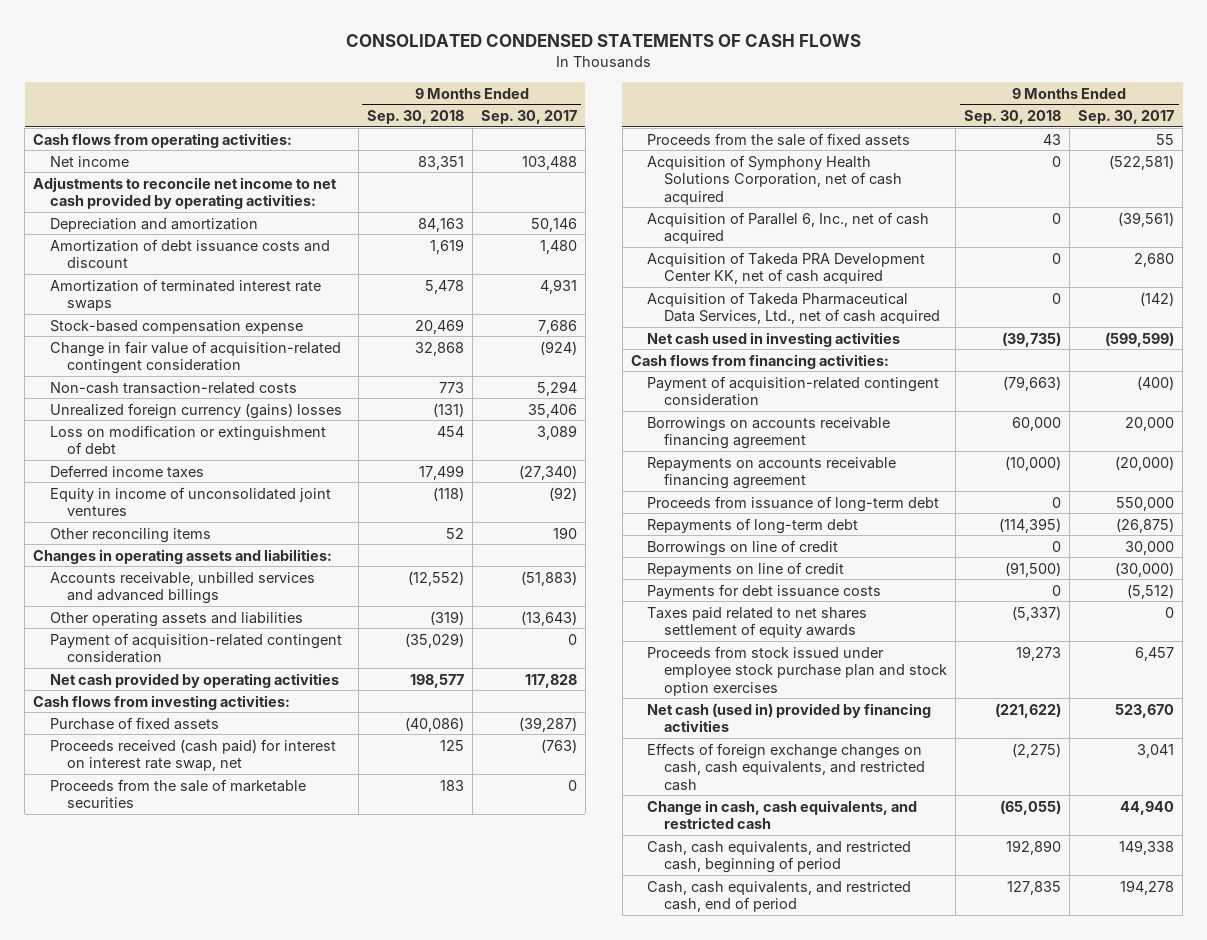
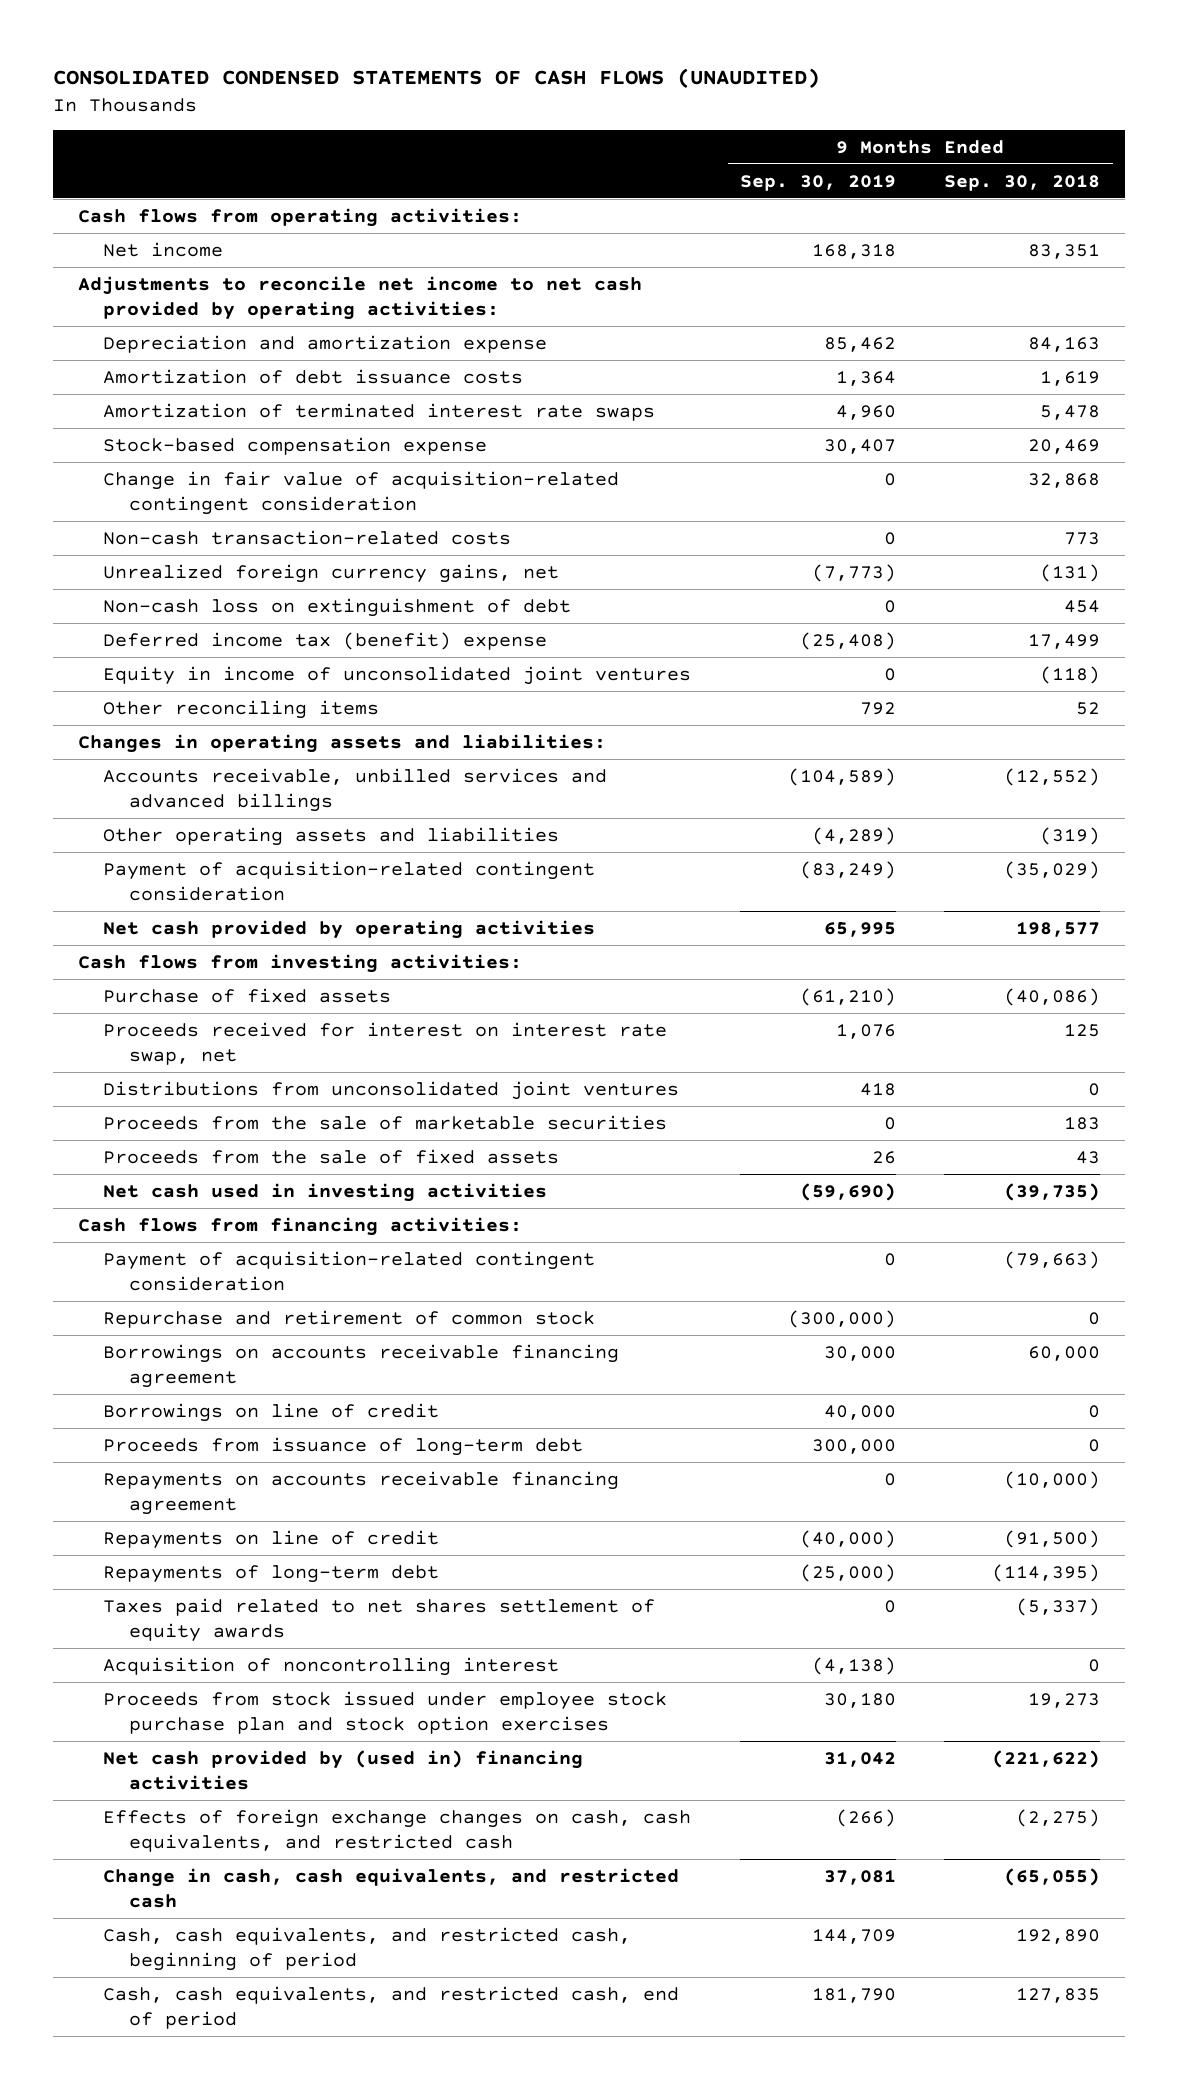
- CONSOLIDATED CONDENSED STATEMENTS OF CASH FLOWS
+ CONSOLIDATED CONDENSED STATEMENTS OF CASH FLOWS (UNAUDITED)
- | 9 Months Ended Sep. 30, 2018 | 9 Months Ended Sep. 30, 2017
+ | 9 Months Ended Sep. 30, 2019 | 9 Months Ended Sep. 30, 2018
- Depreciation and amortization | 84,163 | 50,146
- Amortization of debt issuance costs and discount | 1,619 | 1,480
+ Depreciation and amortization expense | 85,462 | 84,163
+ Amortization of debt issuance costs | 1,364 | 1,619
- Unrealized foreign currency (gains) losses | (131) | 35,406
- Loss on modification or extinguishment of debt | 454 | 3,089
- Deferred income taxes | 17,499 | (27,340)
+ Unrealized foreign currency gains, net | (7,773) | (131)
+ Non-cash loss on extinguishment of debt | 0 | 454
+ Deferred income tax (benefit) expense | (25,408) | 17,499
- Proceeds received (cash paid) for interest on interest rate swap, net | 125 | (763)
+ Proceeds received for interest on interest rate swap, net | 1,076 | 125
+ Distributions from unconsolidated joint ventures | 418 | 0
- Acquisition of Symphony Health Solutions Corporation, net of cash acquired | 0 | (522,581)
- Acquisition of Parallel 6, Inc., net of cash acquired | 0 | (39,561)
- Acquisition of Takeda PRA Development Center KK, net of cash acquired | 0 | 2,680
- Acquisition of Takeda Pharmaceutical Data Services, Ltd., net of cash acquired | 0 | (142)
+ Repurchase and retirement of common stock | (300,000) | 0
moved down: Proceeds from issuance of long-term debt | 300,000 | 0
moved down: Repayments on accounts receivable financing agreement | 0 | (10,000)
- Payments for debt issuance costs | 0 | (5,512)
moved down: Repayments of long-term debt | (25,000) | (114,395)
+ Acquisition of noncontrolling interest | (4,138) | 0
- Net cash (used in) provided by financing activities | (221,622) | 523,670
+ Net cash provided by (used in) financing activities | 31,042 | (221,622)

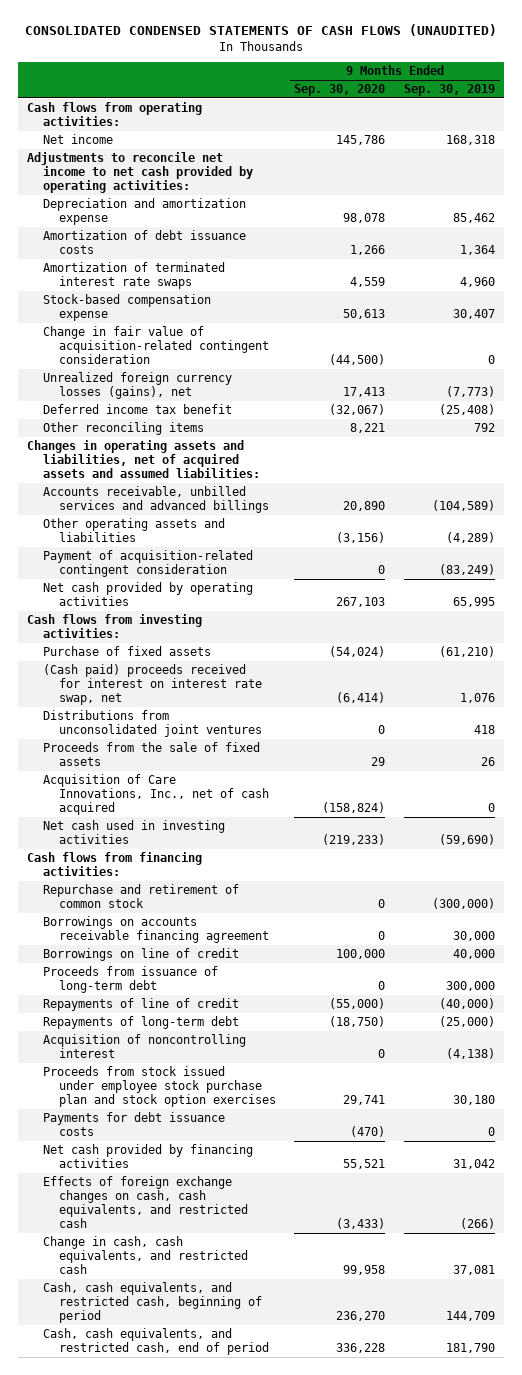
- | 9 Months Ended Sep. 30, 2019 | 9 Months Ended Sep. 30, 2018
+ | 9 Months Ended Sep. 30, 2020 | 9 Months Ended Sep. 30, 2019
- Non-cash transaction-related costs | 0 | 773
- Unrealized foreign currency gains, net | (7,773) | (131)
- Non-cash loss on extinguishment of debt | 0 | 454
- Deferred income tax (benefit) expense | (25,408) | 17,499
- Equity in income of unconsolidated joint ventures | 0 | (118)
+ Unrealized foreign currency losses (gains), net | 17,413 | (7,773)
+ Deferred income tax benefit | (32,067) | (25,408)
- Changes in operating assets and liabilities:
+ Changes in operating assets and liabilities, net of acquired assets and assumed liabilities:
- Proceeds received for interest on interest rate swap, net | 1,076 | 125
+ (Cash paid) proceeds received for interest on interest rate swap, net | (6,414) | 1,076
- Proceeds from the sale of marketable securities | 0 | 183
+ Acquisition of Care Innovations, Inc., net of cash acquired | (158,824) | 0
- Payment of acquisition-related contingent consideration | 0 | (79,663)
- Repayments on accounts receivable financing agreement | 0 | (10,000)
- Repayments on line of credit | (40,000) | (91,500)
+ Repayments of line of credit | (55,000) | (40,000)
- Taxes paid related to net shares settlement of equity awards | 0 | (5,337)
- Net cash provided by (used in) financing activities | 31,042 | (221,622)
+ Payments for debt issuance costs | (470) | 0
+ Net cash provided by financing activities | 55,521 | 31,042

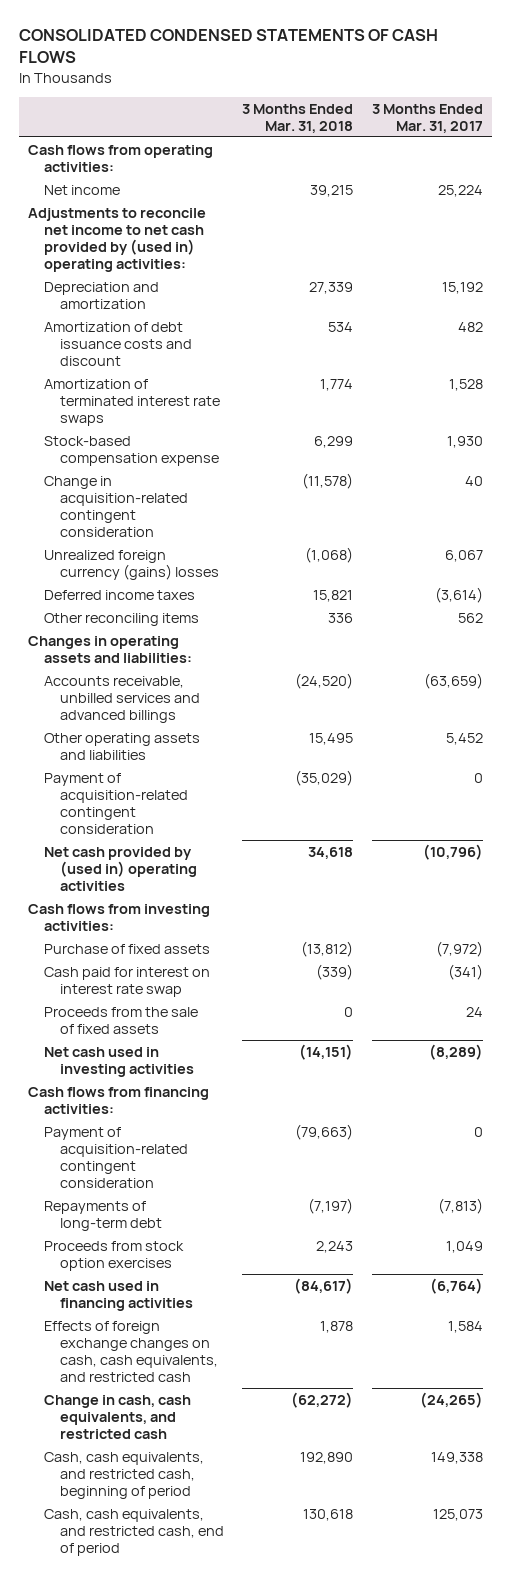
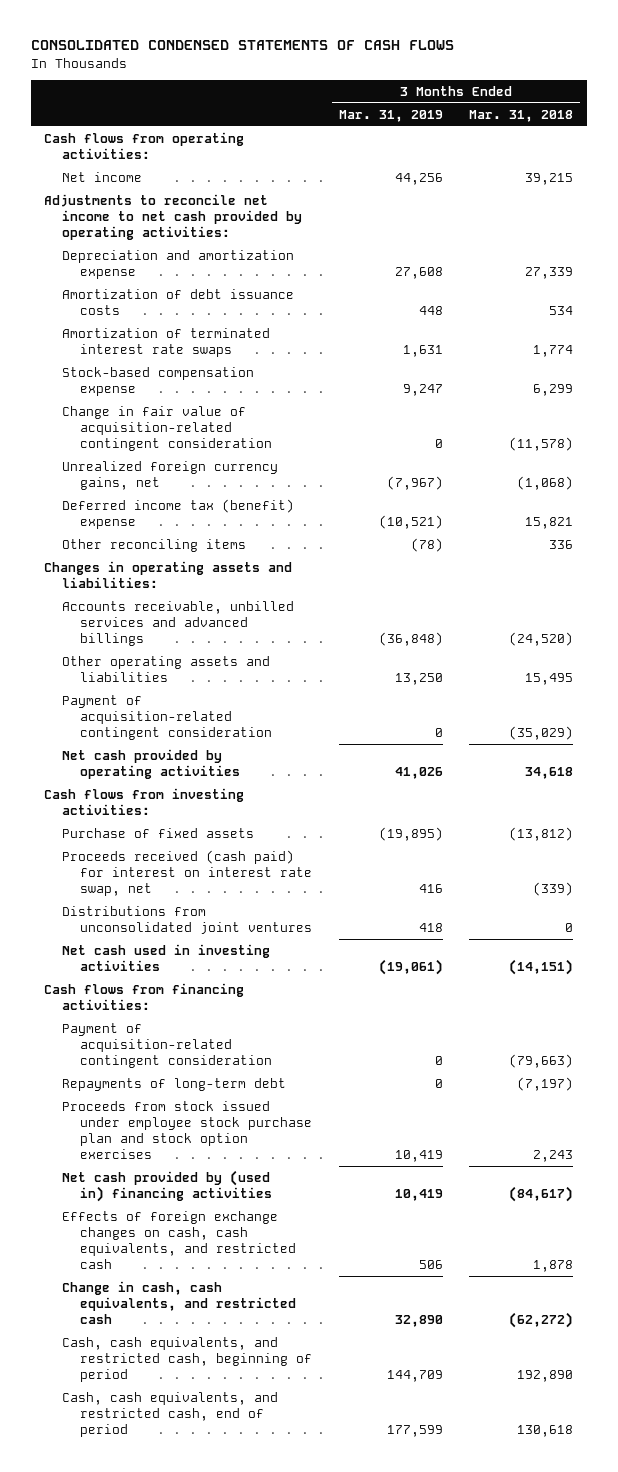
- | 3 Months Ended Mar. 31, 2018 | 3 Months Ended Mar. 31, 2017
+ | 3 Months Ended Mar. 31, 2019 | 3 Months Ended Mar. 31, 2018
- Adjustments to reconcile net income to net cash provided by (used in) operating activities:
- Depreciation and amortization | 27,339 | 15,192
- Amortization of debt issuance costs and discount | 534 | 482
+ Adjustments to reconcile net income to net cash provided by operating activities:
+ Depreciation and amortization expense | 27,608 | 27,339
+ Amortization of debt issuance costs | 448 | 534
- Change in acquisition-related contingent consideration | (11,578) | 40
- Unrealized foreign currency (gains) losses | (1,068) | 6,067
- Deferred income taxes | 15,821 | (3,614)
+ Change in fair value of acquisition-related contingent consideration | 0 | (11,578)
+ Unrealized foreign currency gains, net | (7,967) | (1,068)
+ Deferred income tax (benefit) expense | (10,521) | 15,821
- Net cash provided by (used in) operating activities | 34,618 | (10,796)
+ Net cash provided by operating activities | 41,026 | 34,618
- Cash paid for interest on interest rate swap | (339) | (341)
- Proceeds from the sale of fixed assets | 0 | 24
+ Proceeds received (cash paid) for interest on interest rate swap, net | 416 | (339)
+ Distributions from unconsolidated joint ventures | 418 | 0
- Proceeds from stock option exercises | 2,243 | 1,049
- Net cash used in financing activities | (84,617) | (6,764)
+ Proceeds from stock issued under employee stock purchase plan and stock option exercises | 10,419 | 2,243
+ Net cash provided by (used in) financing activities | 10,419 | (84,617)

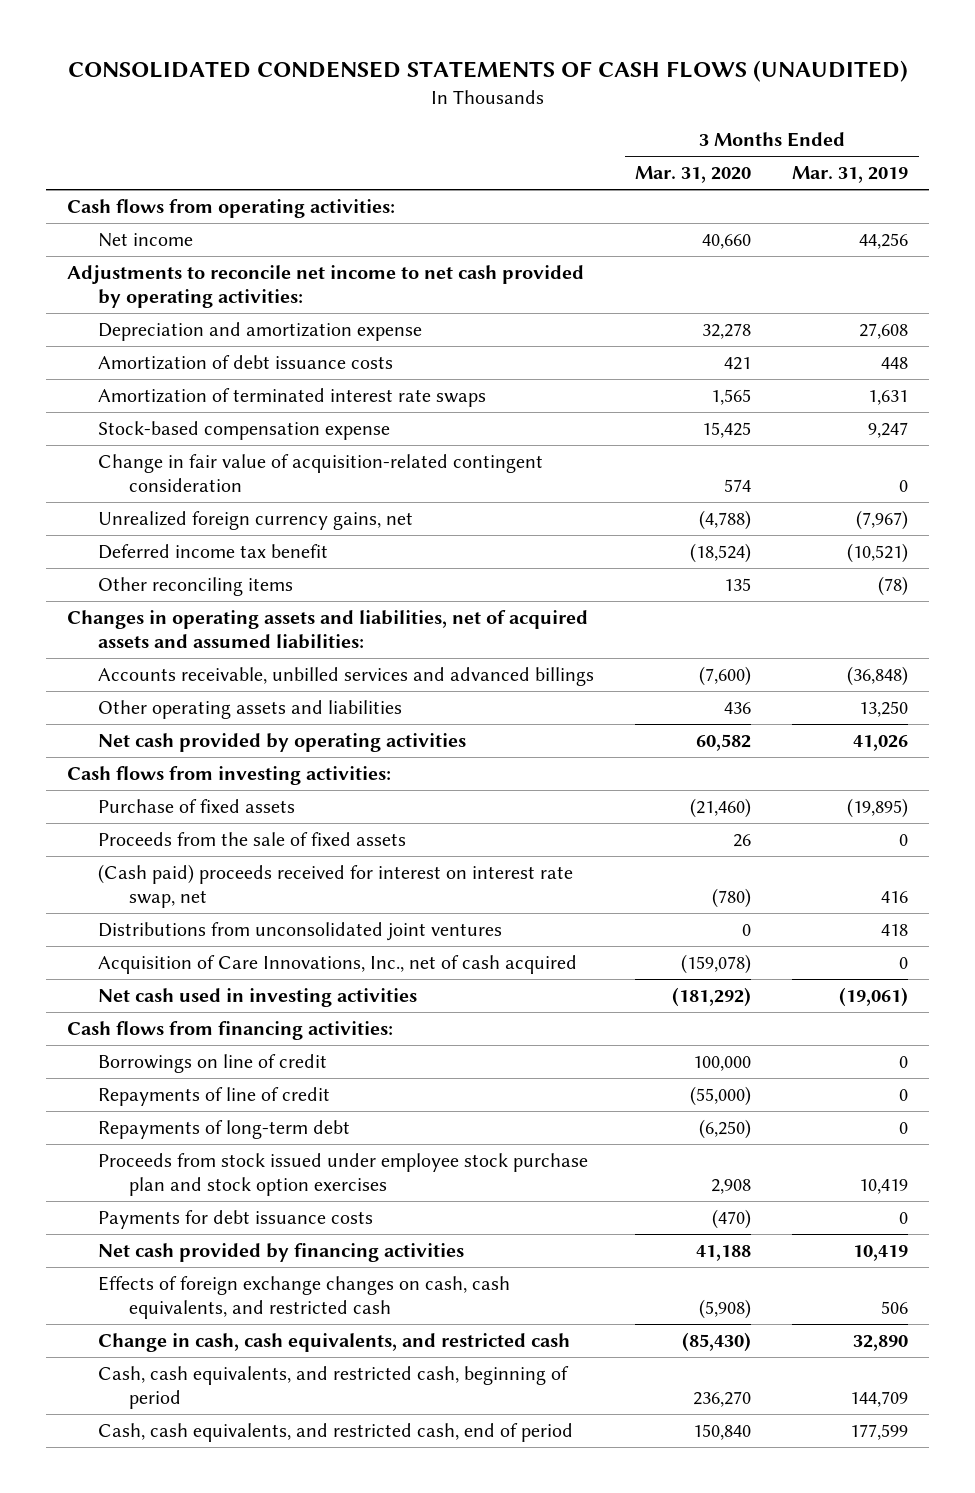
- CONSOLIDATED CONDENSED STATEMENTS OF CASH FLOWS
+ CONSOLIDATED CONDENSED STATEMENTS OF CASH FLOWS (UNAUDITED)
- | 3 Months Ended Mar. 31, 2019 | 3 Months Ended Mar. 31, 2018
+ | 3 Months Ended Mar. 31, 2020 | 3 Months Ended Mar. 31, 2019
- Deferred income tax (benefit) expense | (10,521) | 15,821
+ Deferred income tax benefit | (18,524) | (10,521)
- Changes in operating assets and liabilities:
+ Changes in operating assets and liabilities, net of acquired assets and assumed liabilities:
- Payment of acquisition-related contingent consideration | 0 | (35,029)
- Proceeds received (cash paid) for interest on interest rate swap, net | 416 | (339)
+ Proceeds from the sale of fixed assets | 26 | 0
+ (Cash paid) proceeds received for interest on interest rate swap, net | (780) | 416
+ Acquisition of Care Innovations, Inc., net of cash acquired | (159,078) | 0
- Payment of acquisition-related contingent consideration | 0 | (79,663)
+ Borrowings on line of credit | 100,000 | 0
+ Repayments of line of credit | (55,000) | 0
- Net cash provided by (used in) financing activities | 10,419 | (84,617)
+ Payments for debt issuance costs | (470) | 0
+ Net cash provided by financing activities | 41,188 | 10,419

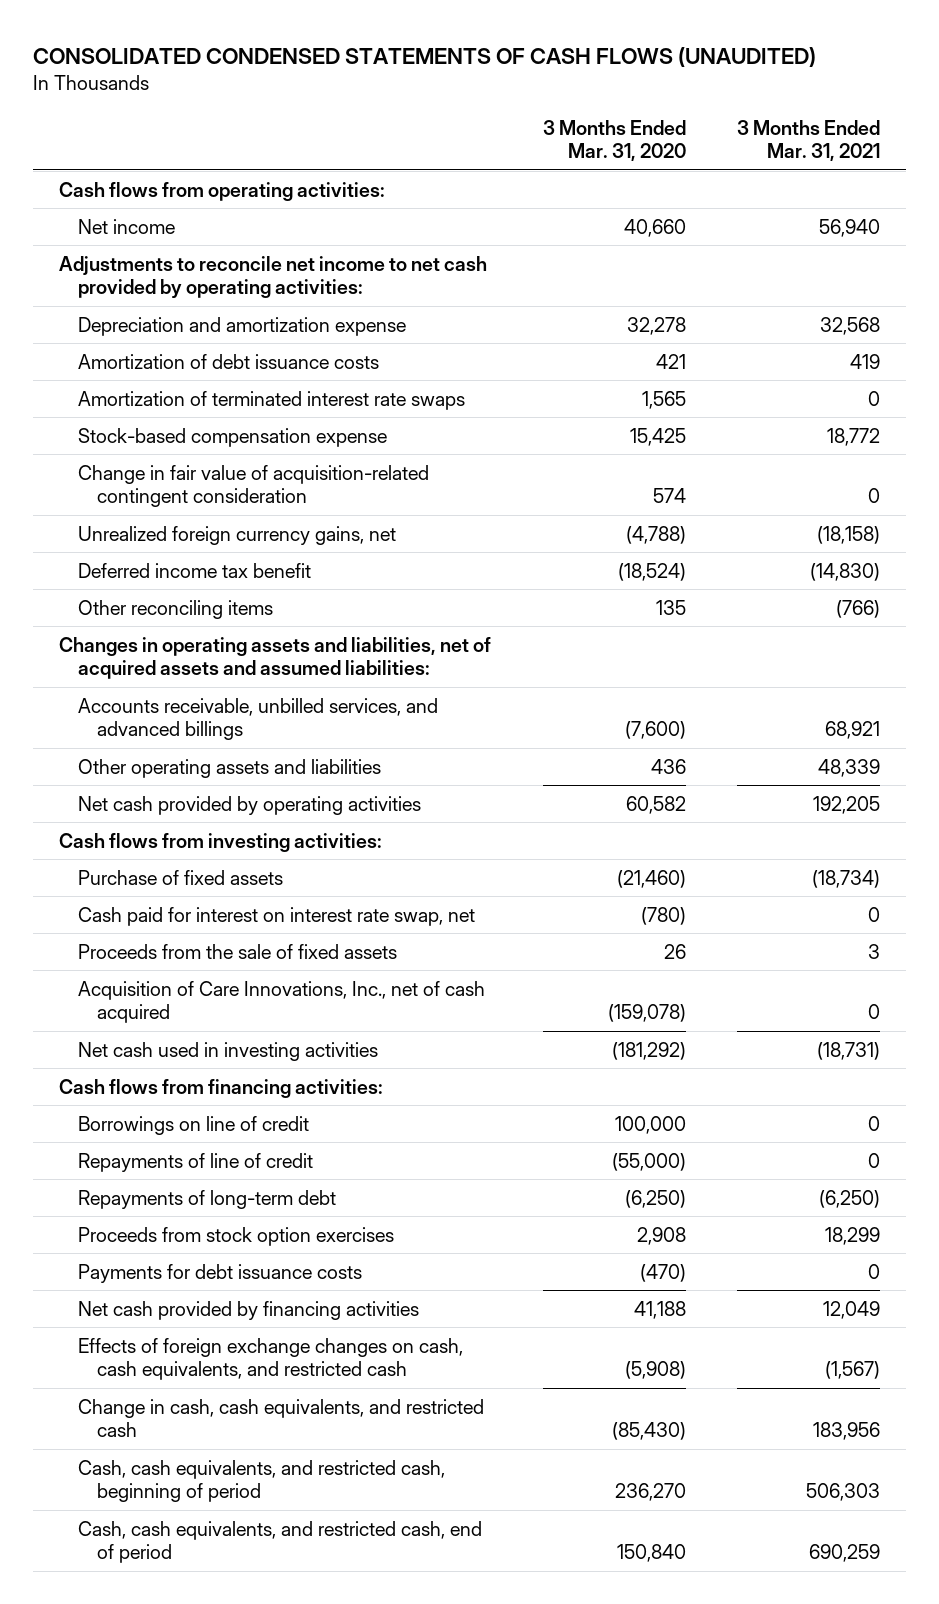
- | 3 Months Ended Mar. 31, 2020 | 3 Months Ended Mar. 31, 2019
+ | 3 Months Ended Mar. 31, 2020 | 3 Months Ended Mar. 31, 2021
- Accounts receivable, unbilled services and advanced billings | (7,600) | (36,848)
+ Accounts receivable, unbilled services, and advanced billings | (7,600) | 68,921
+ Cash paid for interest on interest rate swap, net | (780) | 0
- (Cash paid) proceeds received for interest on interest rate swap, net | (780) | 416
- Distributions from unconsolidated joint ventures | 0 | 418
- Proceeds from stock issued under employee stock purchase plan and stock option exercises | 2,908 | 10,419
+ Proceeds from stock option exercises | 2,908 | 18,299

